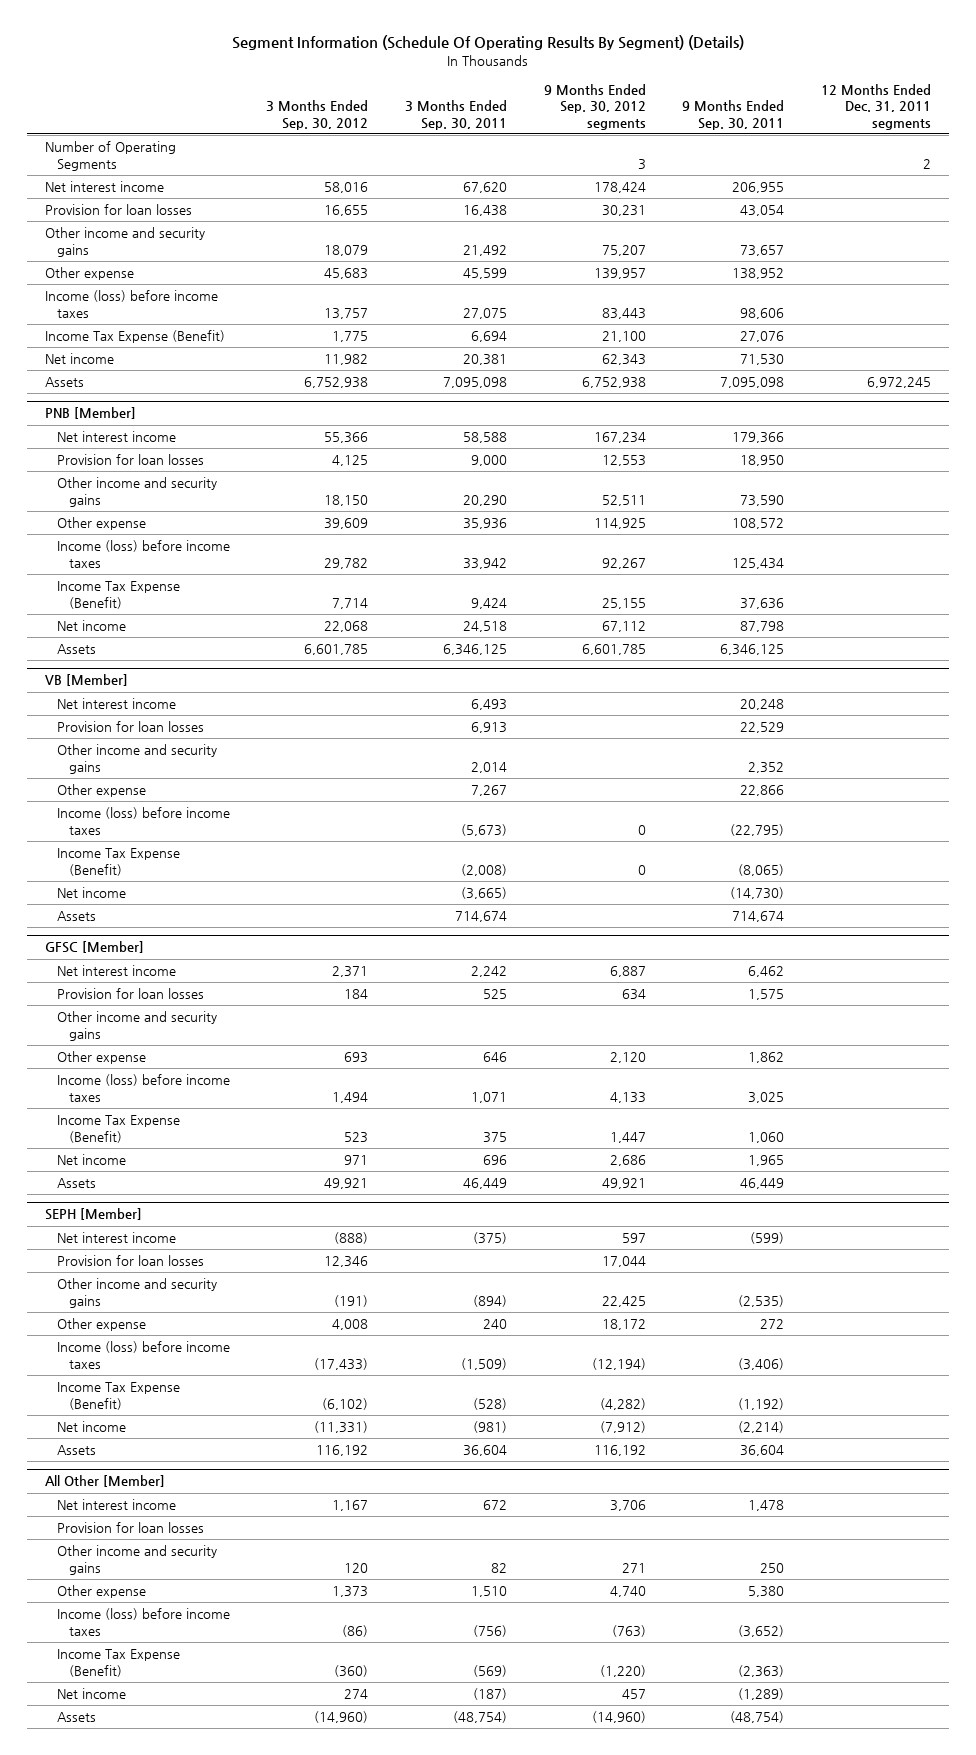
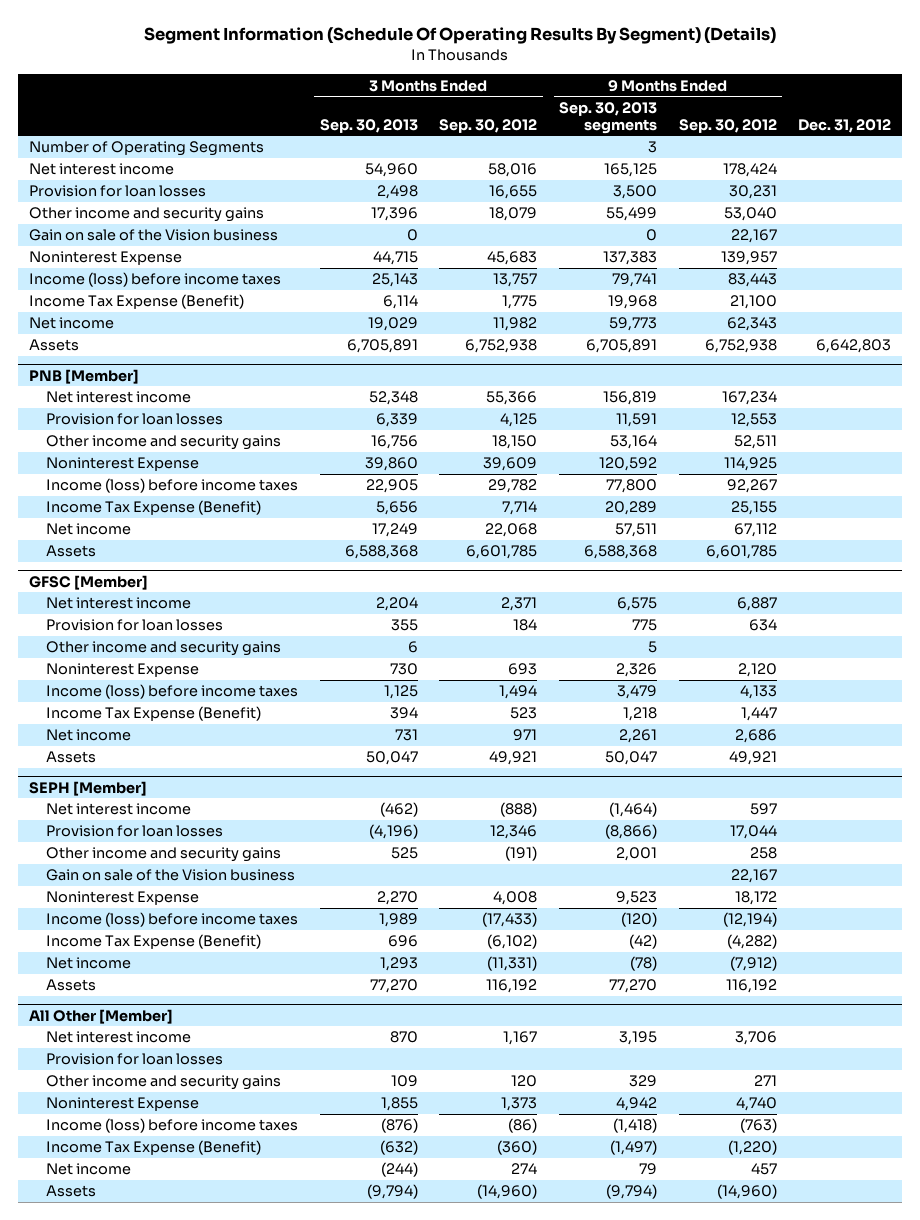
- | 3 Months Ended Sep. 30, 2012 | 3 Months Ended Sep. 30, 2011 | 9 Months Ended Sep. 30, 2012 segments | 9 Months Ended Sep. 30, 2011 | 12 Months Ended Dec. 31, 2011 segments
+ | 3 Months Ended Sep. 30, 2013 | 3 Months Ended Sep. 30, 2012 | 9 Months Ended Sep. 30, 2013 segments | 9 Months Ended Sep. 30, 2012 | Dec. 31, 2012
- Other expense | 45,683 | 45,599 | 139,957 | 138,952 |
+ Gain on sale of the Vision business | 0 | | 0 | 22,167 |
+ Noninterest Expense | 44,715 | 45,683 | 137,383 | 139,957 |
@ PNB [Member]
- Other expense | 39,609 | 35,936 | 114,925 | 108,572 |
+ Noninterest Expense | 39,860 | 39,609 | 120,592 | 114,925 |
- VB [Member]
- Net interest income | | 6,493 | | 20,248 |
- Provision for loan losses | | 6,913 | | 22,529 |
- Other income and security gains | | 2,014 | | 2,352 |
- Other expense | | 7,267 | | 22,866 |
- Income (loss) before income taxes | | (5,673) | 0 | (22,795) |
- Income Tax Expense (Benefit) | | (2,008) | 0 | (8,065) |
- Net income | | (3,665) | | (14,730) |
- Assets | | 714,674 | | 714,674 |
@ GFSC [Member]
- Other expense | 693 | 646 | 2,120 | 1,862 |
+ Noninterest Expense | 730 | 693 | 2,326 | 2,120 |
@ SEPH [Member]
- Other expense | 4,008 | 240 | 18,172 | 272 |
+ Gain on sale of the Vision business | | | | 22,167 |
+ Noninterest Expense | 2,270 | 4,008 | 9,523 | 18,172 |
@ All Other [Member]
- Other expense | 1,373 | 1,510 | 4,740 | 5,380 |
+ Noninterest Expense | 1,855 | 1,373 | 4,942 | 4,740 |

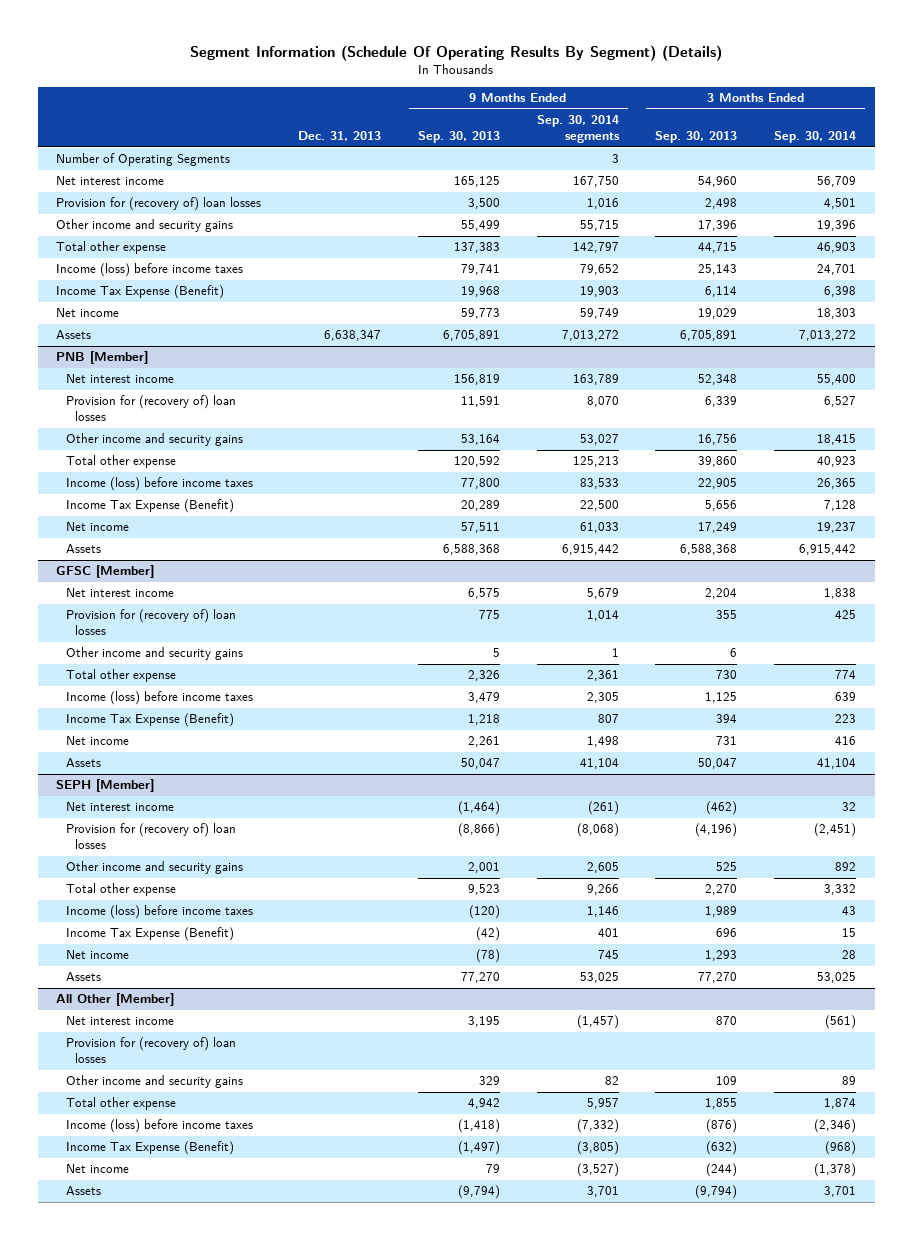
- | 3 Months Ended Sep. 30, 2013 | 3 Months Ended Sep. 30, 2012 | 9 Months Ended Sep. 30, 2013 segments | 9 Months Ended Sep. 30, 2012 | Dec. 31, 2012
+ | Dec. 31, 2013 | 9 Months Ended Sep. 30, 2013 | 9 Months Ended Sep. 30, 2014 segments | 3 Months Ended Sep. 30, 2013 | 3 Months Ended Sep. 30, 2014
- Provision for loan losses | 2,498 | 16,655 | 3,500 | 30,231 |
+ Provision for (recovery of) loan losses | | 3,500 | 1,016 | 2,498 | 4,501
- Gain on sale of the Vision business | 0 | | 0 | 22,167 |
- Noninterest Expense | 44,715 | 45,683 | 137,383 | 139,957 |
+ Total other expense | | 137,383 | 142,797 | 44,715 | 46,903
@ PNB [Member]
- Provision for loan losses | 6,339 | 4,125 | 11,591 | 12,553 |
+ Provision for (recovery of) loan losses | | 11,591 | 8,070 | 6,339 | 6,527
- Noninterest Expense | 39,860 | 39,609 | 120,592 | 114,925 |
+ Total other expense | | 120,592 | 125,213 | 39,860 | 40,923
@ GFSC [Member]
- Provision for loan losses | 355 | 184 | 775 | 634 |
+ Provision for (recovery of) loan losses | | 775 | 1,014 | 355 | 425
- Noninterest Expense | 730 | 693 | 2,326 | 2,120 |
+ Total other expense | | 2,326 | 2,361 | 730 | 774
@ SEPH [Member]
- Provision for loan losses | (4,196) | 12,346 | (8,866) | 17,044 |
+ Provision for (recovery of) loan losses | | (8,866) | (8,068) | (4,196) | (2,451)
- Gain on sale of the Vision business | | | | 22,167 |
- Noninterest Expense | 2,270 | 4,008 | 9,523 | 18,172 |
+ Total other expense | | 9,523 | 9,266 | 2,270 | 3,332
@ All Other [Member]
- Provision for loan losses
+ Provision for (recovery of) loan losses
- Noninterest Expense | 1,855 | 1,373 | 4,942 | 4,740 |
+ Total other expense | | 4,942 | 5,957 | 1,855 | 1,874

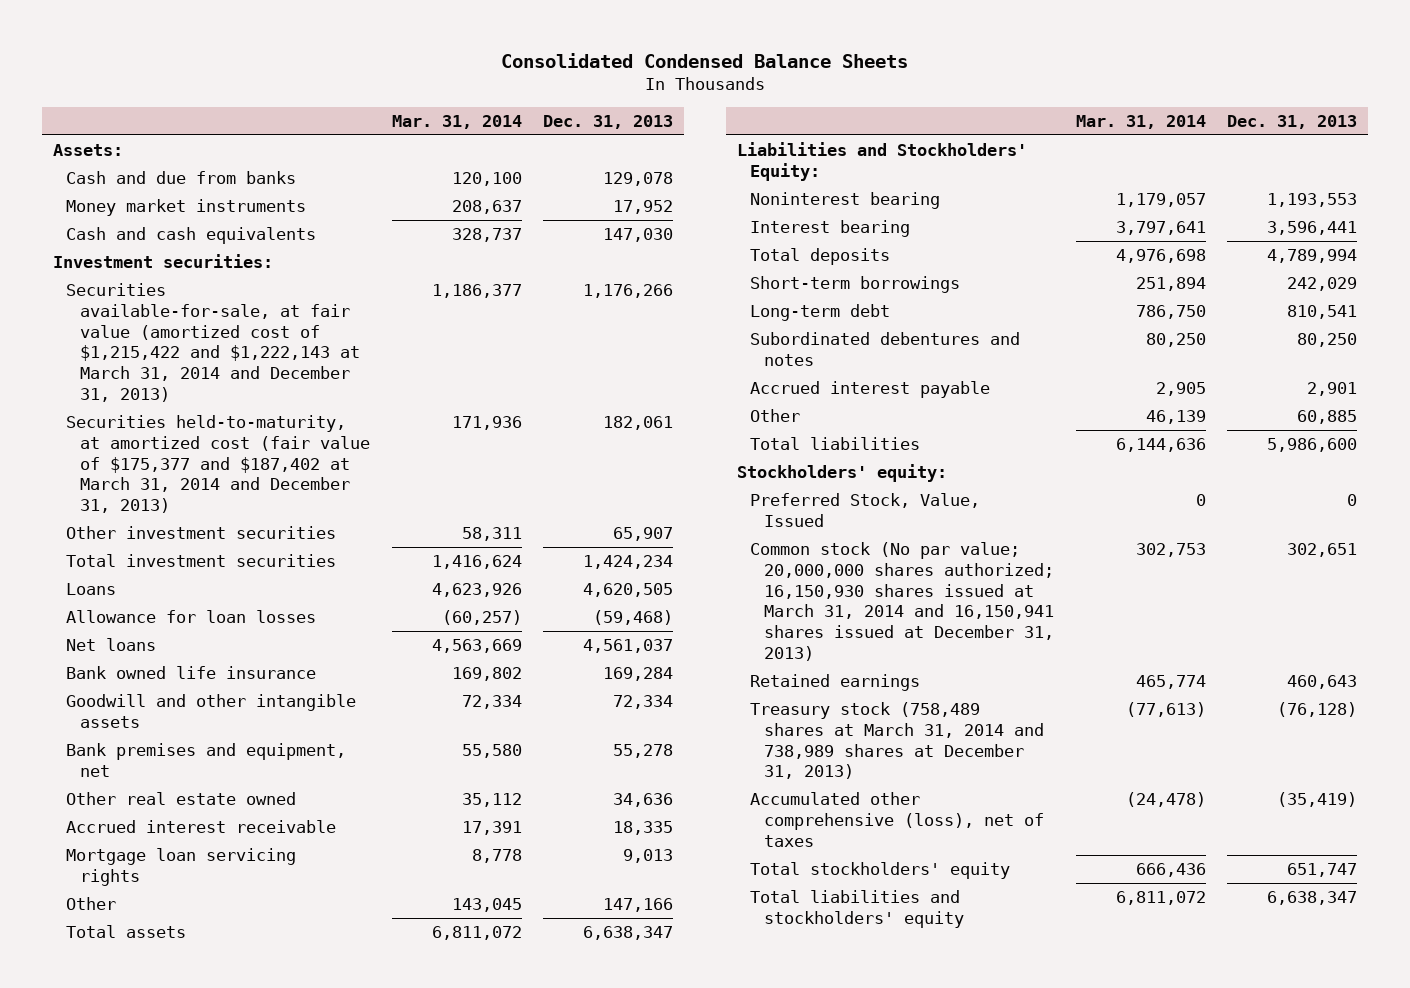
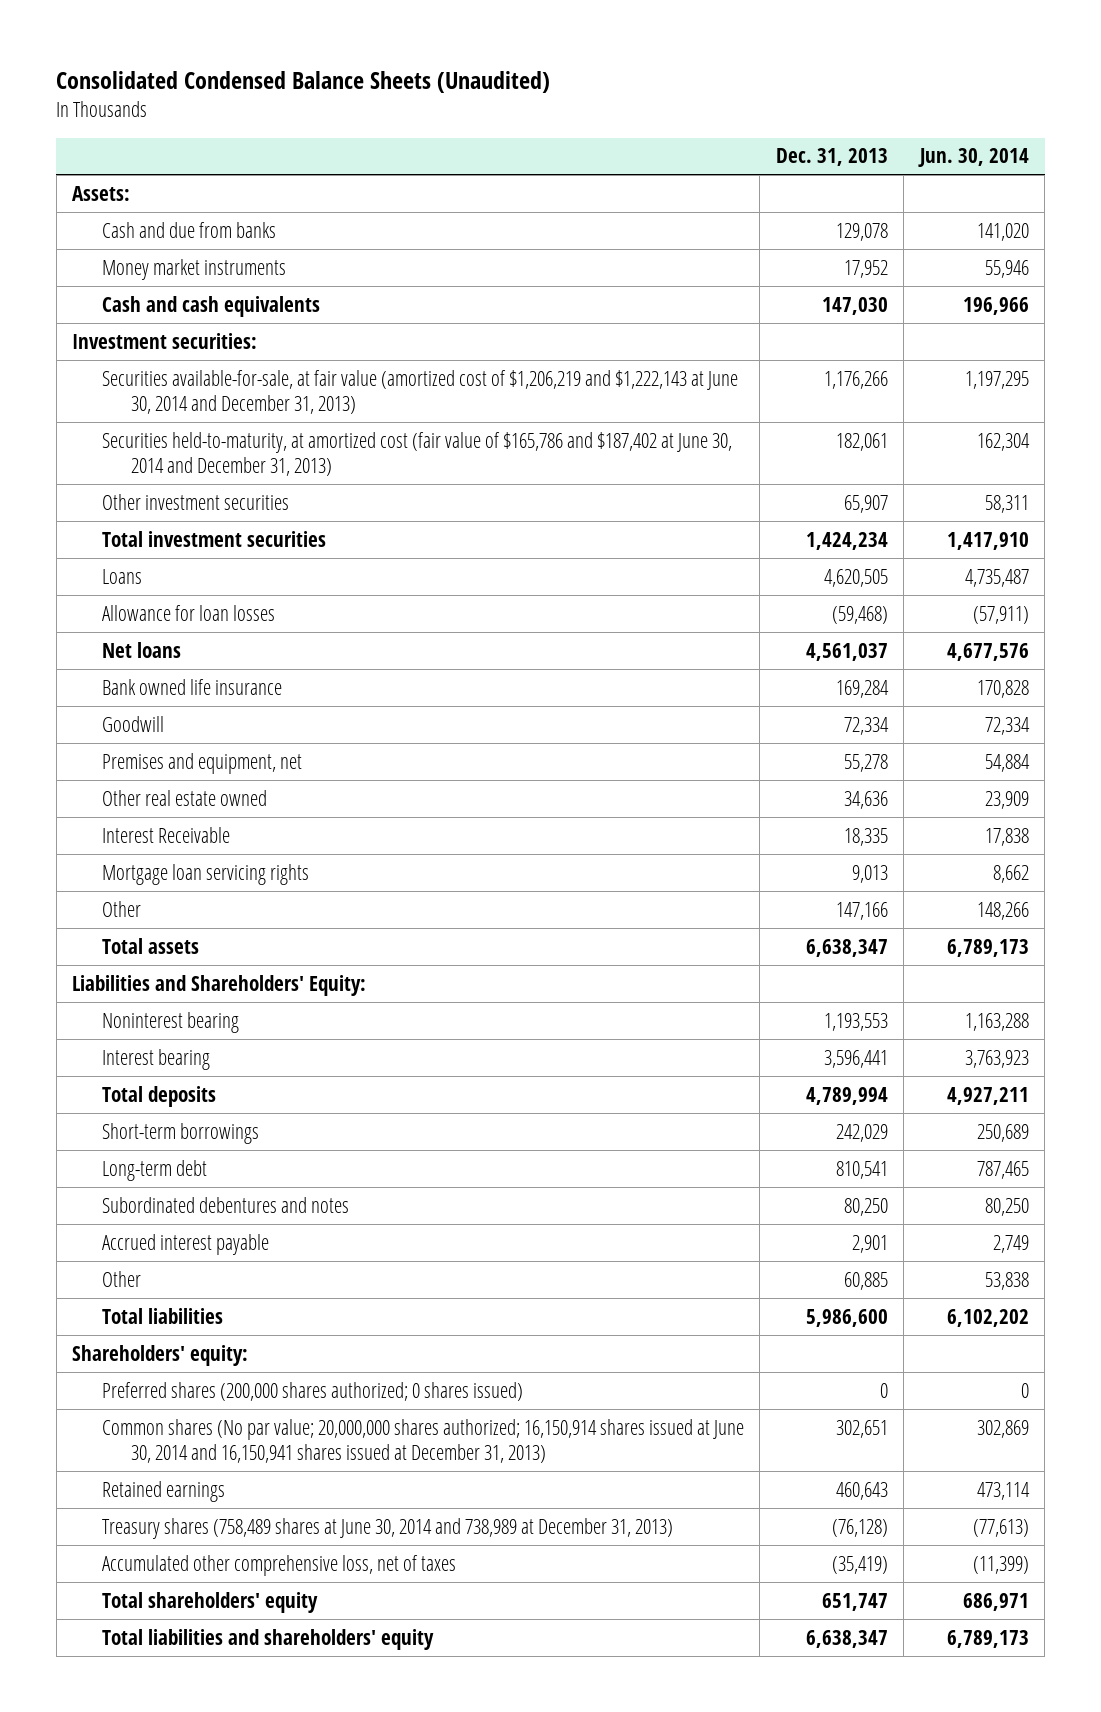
- Consolidated Condensed Balance Sheets
+ Consolidated Condensed Balance Sheets (Unaudited)
- | Mar. 31, 2014 | Dec. 31, 2013
+ | Dec. 31, 2013 | Jun. 30, 2014
- Securities available-for-sale, at fair value (amortized cost of $1,215,422 and $1,222,143 at March 31, 2014 and December 31, 2013) | 1,186,377 | 1,176,266
- Securities held-to-maturity, at amortized cost (fair value of $175,377 and $187,402 at March 31, 2014 and December 31, 2013) | 171,936 | 182,061
+ Securities available-for-sale, at fair value (amortized cost of $1,206,219 and $1,222,143 at June 30, 2014 and December 31, 2013) | 1,176,266 | 1,197,295
+ Securities held-to-maturity, at amortized cost (fair value of $165,786 and $187,402 at June 30, 2014 and December 31, 2013) | 182,061 | 162,304
- Goodwill and other intangible assets | 72,334 | 72,334
- Bank premises and equipment, net | 55,580 | 55,278
+ Goodwill | 72,334 | 72,334
+ Premises and equipment, net | 55,278 | 54,884
- Accrued interest receivable | 17,391 | 18,335
+ Interest Receivable | 18,335 | 17,838
- Liabilities and Stockholders' Equity:
+ Liabilities and Shareholders' Equity:
- Stockholders' equity:
- Preferred Stock, Value, Issued | 0 | 0
- Common stock (No par value; 20,000,000 shares authorized; 16,150,930 shares issued at March 31, 2014 and 16,150,941 shares issued at December 31, 2013) | 302,753 | 302,651
+ Shareholders' equity:
+ Preferred shares (200,000 shares authorized; 0 shares issued) | 0 | 0
+ Common shares (No par value; 20,000,000 shares authorized; 16,150,914 shares issued at June 30, 2014 and 16,150,941 shares issued at December 31, 2013) | 302,651 | 302,869
- Treasury stock (758,489 shares at March 31, 2014 and 738,989 shares at December 31, 2013) | (77,613) | (76,128)
- Accumulated other comprehensive (loss), net of taxes | (24,478) | (35,419)
- Total stockholders' equity | 666,436 | 651,747
- Total liabilities and stockholders' equity | 6,811,072 | 6,638,347
+ Treasury shares (758,489 shares at June 30, 2014 and 738,989 at December 31, 2013) | (76,128) | (77,613)
+ Accumulated other comprehensive loss, net of taxes | (35,419) | (11,399)
+ Total shareholders' equity | 651,747 | 686,971
+ Total liabilities and shareholders' equity | 6,638,347 | 6,789,173

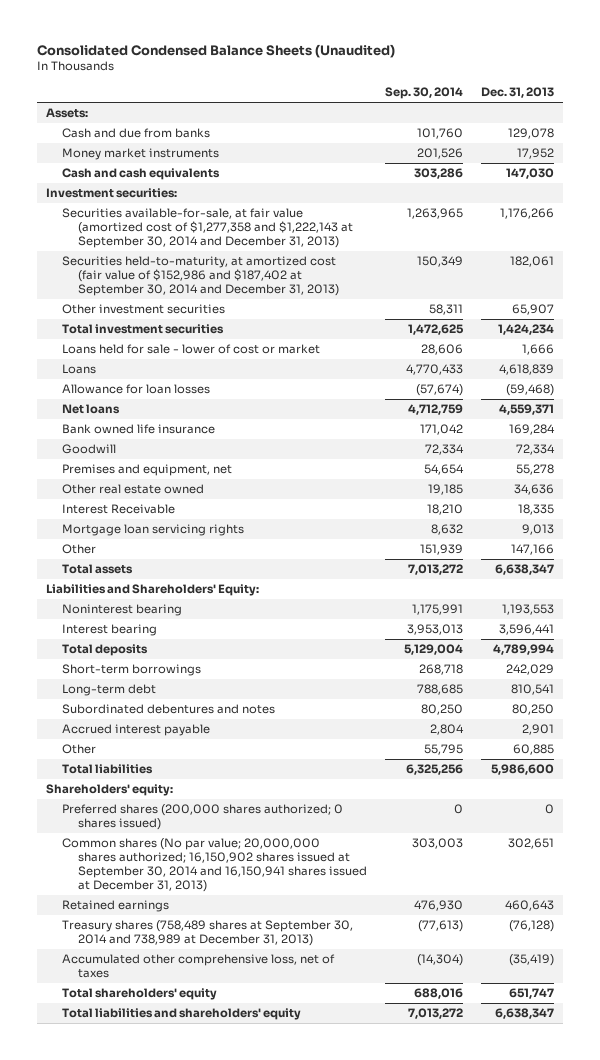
- | Dec. 31, 2013 | Jun. 30, 2014
+ | Sep. 30, 2014 | Dec. 31, 2013
- Securities available-for-sale, at fair value (amortized cost of $1,206,219 and $1,222,143 at June 30, 2014 and December 31, 2013) | 1,176,266 | 1,197,295
- Securities held-to-maturity, at amortized cost (fair value of $165,786 and $187,402 at June 30, 2014 and December 31, 2013) | 182,061 | 162,304
+ Securities available-for-sale, at fair value (amortized cost of $1,277,358 and $1,222,143 at September 30, 2014 and December 31, 2013) | 1,263,965 | 1,176,266
+ Securities held-to-maturity, at amortized cost (fair value of $152,986 and $187,402 at September 30, 2014 and December 31, 2013) | 150,349 | 182,061
- Loans | 4,620,505 | 4,735,487
+ Loans held for sale - lower of cost or market | 28,606 | 1,666
+ Loans | 4,770,433 | 4,618,839
- Net loans | 4,561,037 | 4,677,576
+ Net loans | 4,712,759 | 4,559,371
- Common shares (No par value; 20,000,000 shares authorized; 16,150,914 shares issued at June 30, 2014 and 16,150,941 shares issued at December 31, 2013) | 302,651 | 302,869
+ Common shares (No par value; 20,000,000 shares authorized; 16,150,902 shares issued at September 30, 2014 and 16,150,941 shares issued at December 31, 2013) | 303,003 | 302,651
- Treasury shares (758,489 shares at June 30, 2014 and 738,989 at December 31, 2013) | (76,128) | (77,613)
+ Treasury shares (758,489 shares at September 30, 2014 and 738,989 at December 31, 2013) | (77,613) | (76,128)

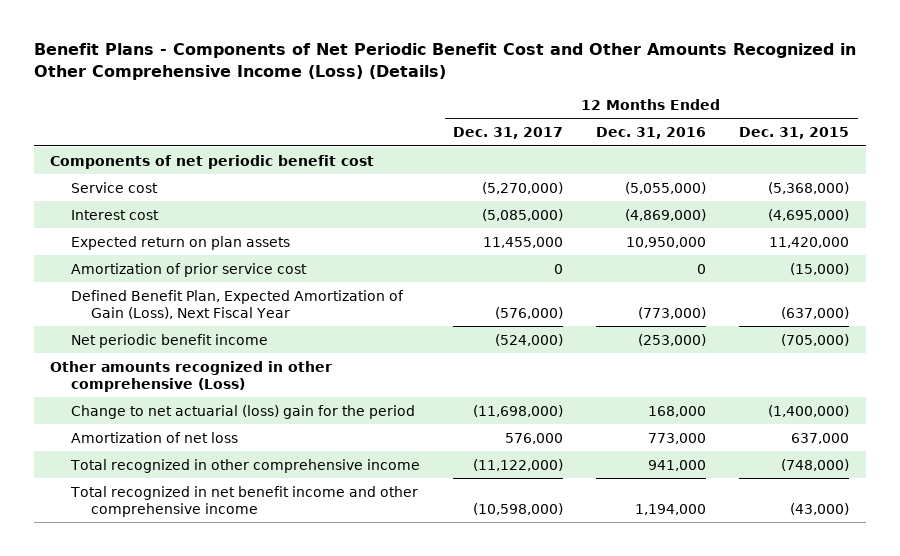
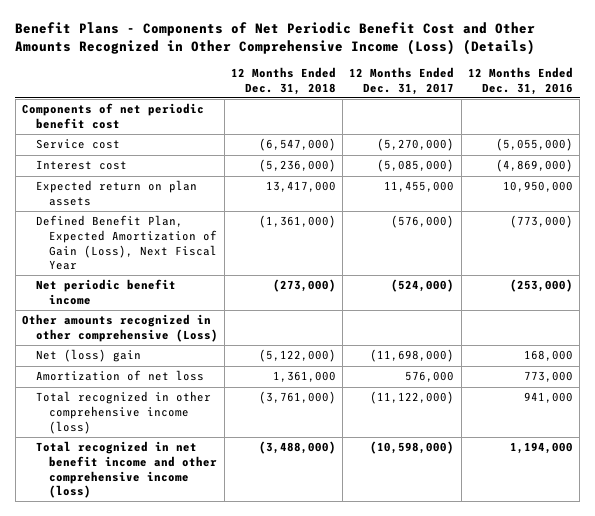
- | 12 Months Ended Dec. 31, 2017 | 12 Months Ended Dec. 31, 2016 | 12 Months Ended Dec. 31, 2015
+ | 12 Months Ended Dec. 31, 2018 | 12 Months Ended Dec. 31, 2017 | 12 Months Ended Dec. 31, 2016
- Amortization of prior service cost | 0 | 0 | (15,000)
- Change to net actuarial (loss) gain for the period | (11,698,000) | 168,000 | (1,400,000)
+ Net (loss) gain | (5,122,000) | (11,698,000) | 168,000
- Total recognized in other comprehensive income | (11,122,000) | 941,000 | (748,000)
- Total recognized in net benefit income and other comprehensive income | (10,598,000) | 1,194,000 | (43,000)
+ Total recognized in other comprehensive income (loss) | (3,761,000) | (11,122,000) | 941,000
+ Total recognized in net benefit income and other comprehensive income (loss) | (3,488,000) | (10,598,000) | 1,194,000

